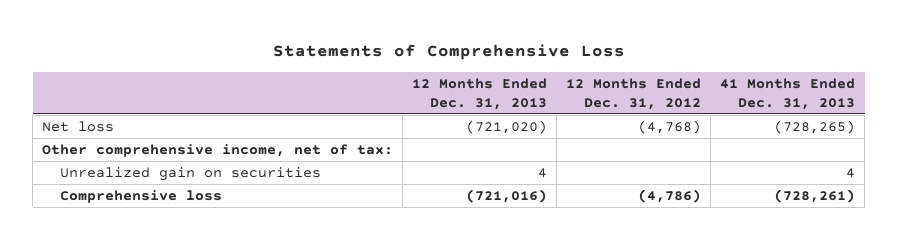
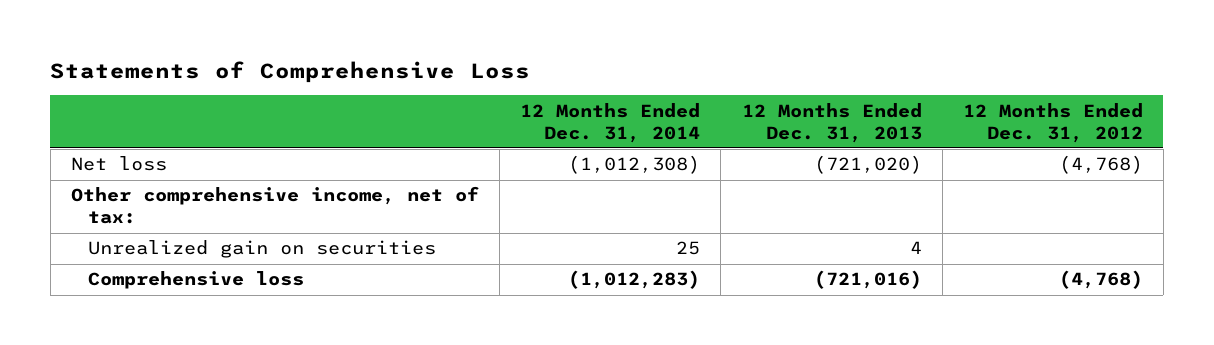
- | 12 Months Ended Dec. 31, 2013 | 12 Months Ended Dec. 31, 2012 | 41 Months Ended Dec. 31, 2013
+ | 12 Months Ended Dec. 31, 2014 | 12 Months Ended Dec. 31, 2013 | 12 Months Ended Dec. 31, 2012
- Comprehensive loss | (721,016) | (4,786) | (728,261)
+ Comprehensive loss | (1,012,283) | (721,016) | (4,768)

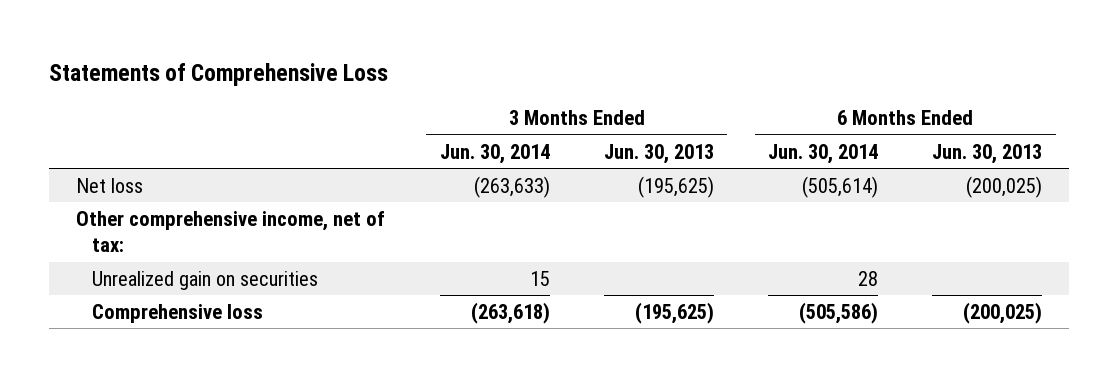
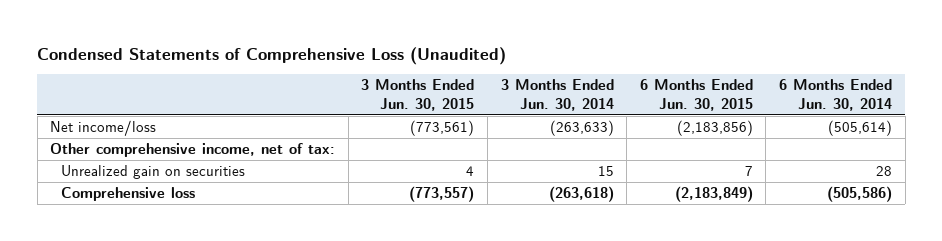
- Statements of Comprehensive Loss
+ Condensed Statements of Comprehensive Loss (Unaudited)
- | 3 Months Ended Jun. 30, 2014 | 3 Months Ended Jun. 30, 2013 | 6 Months Ended Jun. 30, 2014 | 6 Months Ended Jun. 30, 2013
+ | 3 Months Ended Jun. 30, 2015 | 3 Months Ended Jun. 30, 2014 | 6 Months Ended Jun. 30, 2015 | 6 Months Ended Jun. 30, 2014
- Net loss | (263,633) | (195,625) | (505,614) | (200,025)
+ Net income/loss | (773,561) | (263,633) | (2,183,856) | (505,614)

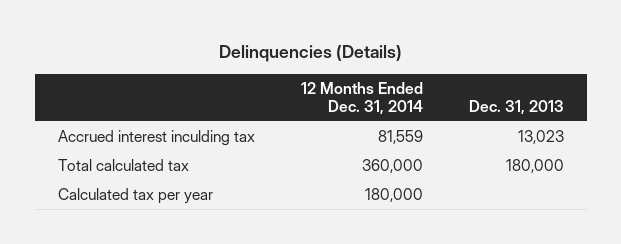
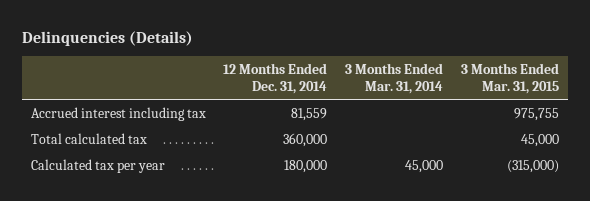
- | 12 Months Ended Dec. 31, 2014 | Dec. 31, 2013
+ | 12 Months Ended Dec. 31, 2014 | 3 Months Ended Mar. 31, 2014 | 3 Months Ended Mar. 31, 2015
- Accrued interest inculding tax | 81,559 | 13,023
+ Accrued interest including tax | 81,559 | | 975,755

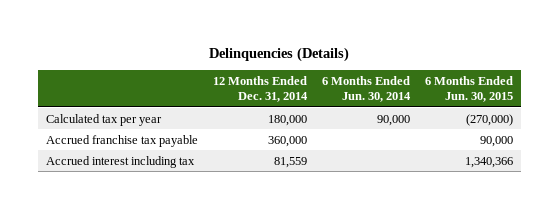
- | 12 Months Ended Dec. 31, 2014 | 3 Months Ended Mar. 31, 2014 | 3 Months Ended Mar. 31, 2015
+ | 12 Months Ended Dec. 31, 2014 | 6 Months Ended Jun. 30, 2014 | 6 Months Ended Jun. 30, 2015
- Total calculated tax | 360,000 | | 45,000
+ Accrued franchise tax payable | 360,000 | | 90,000
moved down: Accrued interest including tax | 81,559 | | 1,340,366

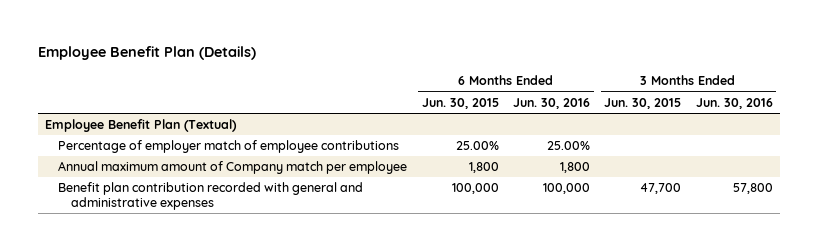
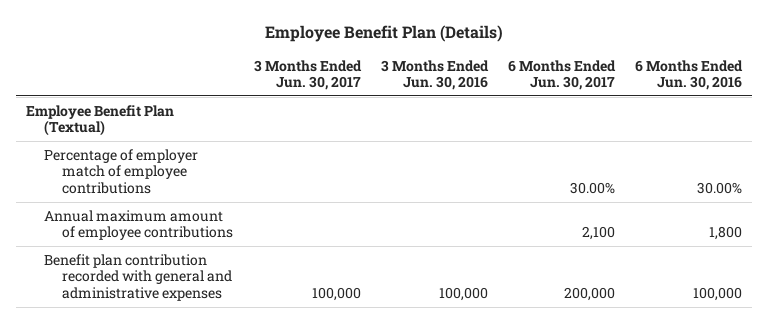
- | 6 Months Ended Jun. 30, 2015 | 6 Months Ended Jun. 30, 2016 | 3 Months Ended Jun. 30, 2015 | 3 Months Ended Jun. 30, 2016
+ | 3 Months Ended Jun. 30, 2017 | 3 Months Ended Jun. 30, 2016 | 6 Months Ended Jun. 30, 2017 | 6 Months Ended Jun. 30, 2016
- Percentage of employer match of employee contributions | 25.00% | 25.00% | |
- Annual maximum amount of Company match per employee | 1,800 | 1,800 | |
- Benefit plan contribution recorded with general and administrative expenses | 100,000 | 100,000 | 47,700 | 57,800
+ Percentage of employer match of employee contributions | | | 30.00% | 30.00%
+ Annual maximum amount of employee contributions | | | 2,100 | 1,800
+ Benefit plan contribution recorded with general and administrative expenses | 100,000 | 100,000 | 200,000 | 100,000

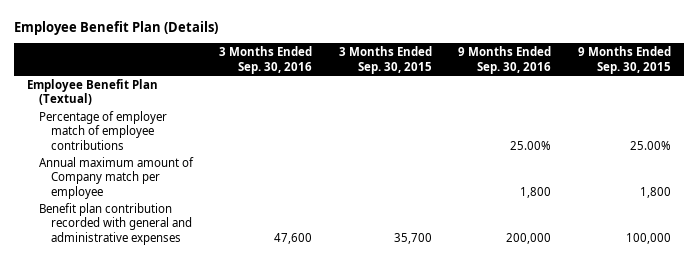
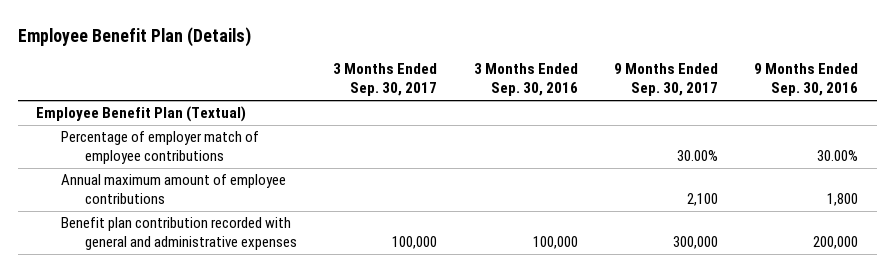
- | 3 Months Ended Sep. 30, 2016 | 3 Months Ended Sep. 30, 2015 | 9 Months Ended Sep. 30, 2016 | 9 Months Ended Sep. 30, 2015
+ | 3 Months Ended Sep. 30, 2017 | 3 Months Ended Sep. 30, 2016 | 9 Months Ended Sep. 30, 2017 | 9 Months Ended Sep. 30, 2016
- Percentage of employer match of employee contributions | | | 25.00% | 25.00%
- Annual maximum amount of Company match per employee | | | 1,800 | 1,800
- Benefit plan contribution recorded with general and administrative expenses | 47,600 | 35,700 | 200,000 | 100,000
+ Percentage of employer match of employee contributions | | | 30.00% | 30.00%
+ Annual maximum amount of employee contributions | | | 2,100 | 1,800
+ Benefit plan contribution recorded with general and administrative expenses | 100,000 | 100,000 | 300,000 | 200,000

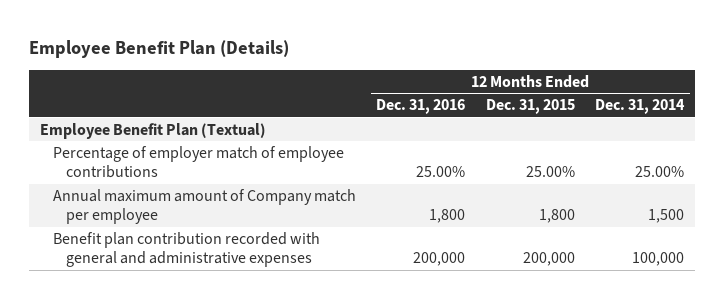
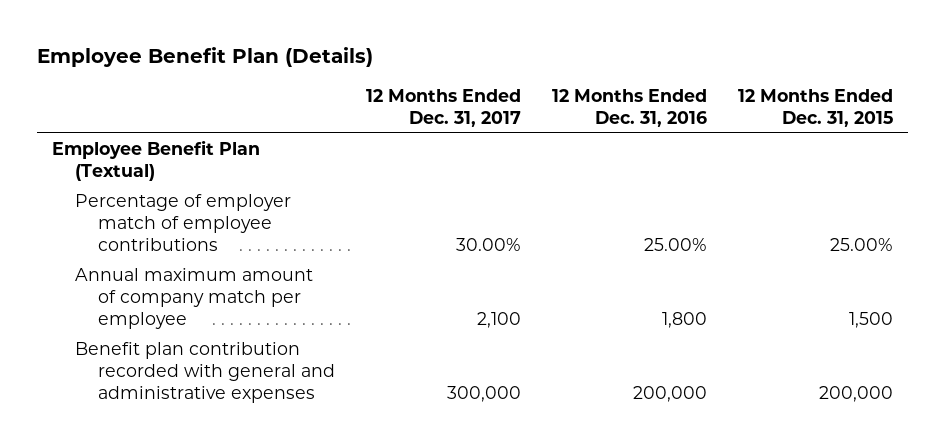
- | 12 Months Ended Dec. 31, 2016 | 12 Months Ended Dec. 31, 2015 | 12 Months Ended Dec. 31, 2014
+ | 12 Months Ended Dec. 31, 2017 | 12 Months Ended Dec. 31, 2016 | 12 Months Ended Dec. 31, 2015
- Annual maximum amount of Company match per employee | 1,800 | 1,800 | 1,500
+ Annual maximum amount of company match per employee | 2,100 | 1,800 | 1,500

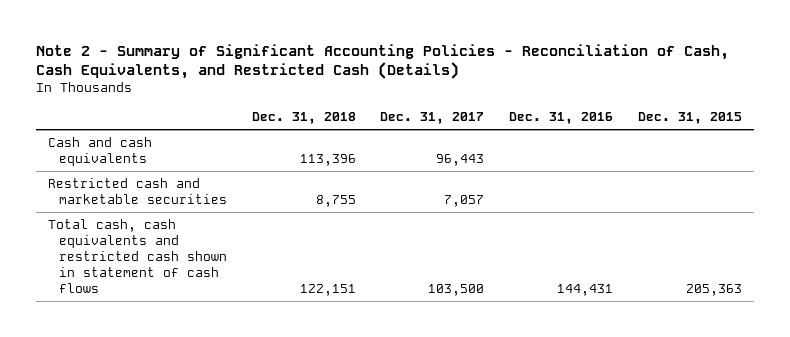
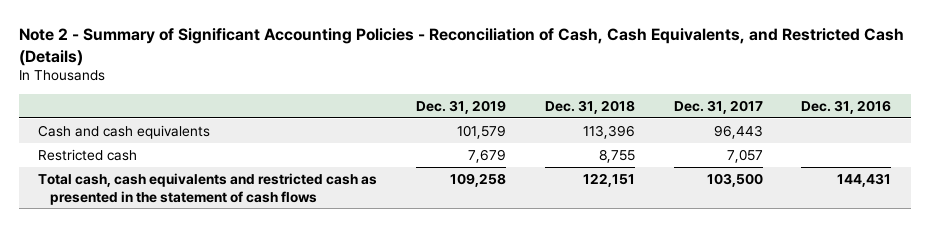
- | Dec. 31, 2018 | Dec. 31, 2017 | Dec. 31, 2016 | Dec. 31, 2015
+ | Dec. 31, 2019 | Dec. 31, 2018 | Dec. 31, 2017 | Dec. 31, 2016
- Restricted cash and marketable securities | 8,755 | 7,057 | |
- Total cash, cash equivalents and restricted cash shown in statement of cash flows | 122,151 | 103,500 | 144,431 | 205,363
+ Restricted cash | 7,679 | 8,755 | 7,057 |
+ Total cash, cash equivalents and restricted cash as presented in the statement of cash flows | 109,258 | 122,151 | 103,500 | 144,431

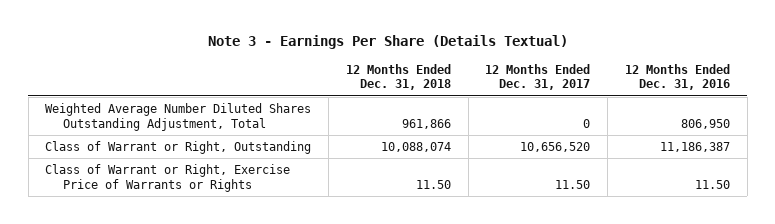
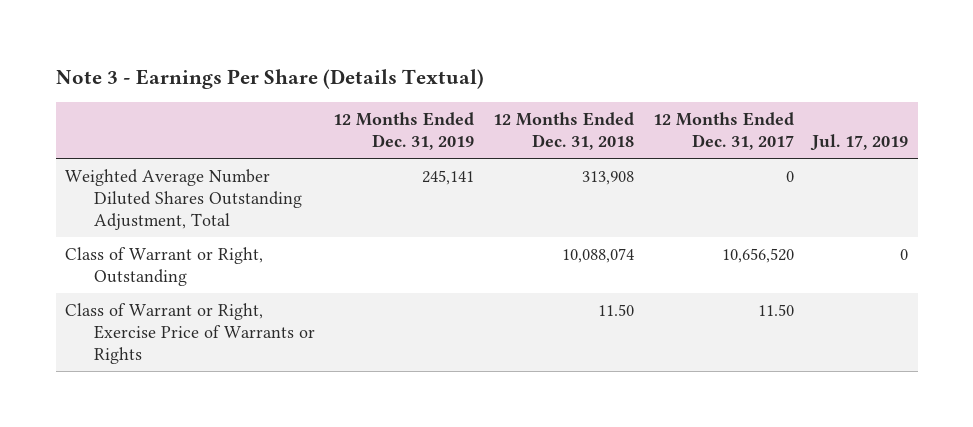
- | 12 Months Ended Dec. 31, 2018 | 12 Months Ended Dec. 31, 2017 | 12 Months Ended Dec. 31, 2016
+ | 12 Months Ended Dec. 31, 2019 | 12 Months Ended Dec. 31, 2018 | 12 Months Ended Dec. 31, 2017 | Jul. 17, 2019
- Weighted Average Number Diluted Shares Outstanding Adjustment, Total | 961,866 | 0 | 806,950
+ Weighted Average Number Diluted Shares Outstanding Adjustment, Total | 245,141 | 313,908 | 0 |

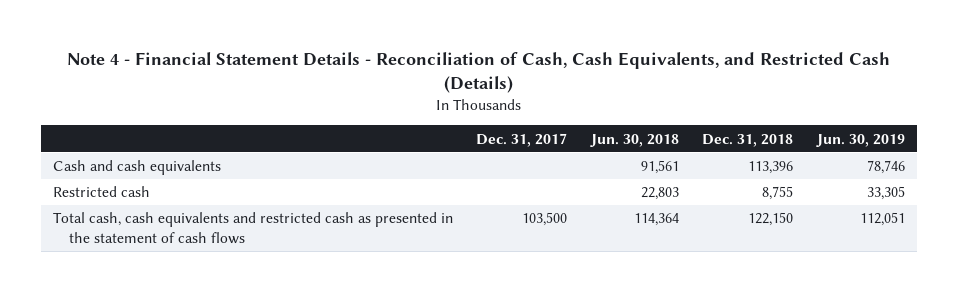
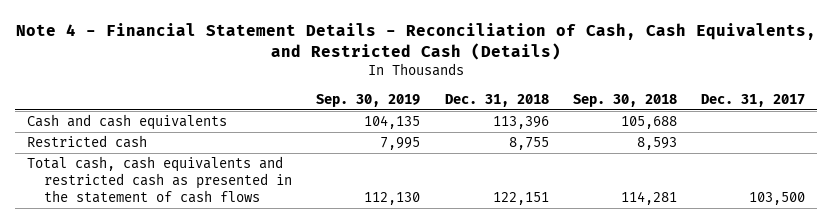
- | Dec. 31, 2017 | Jun. 30, 2018 | Dec. 31, 2018 | Jun. 30, 2019
+ | Sep. 30, 2019 | Dec. 31, 2018 | Sep. 30, 2018 | Dec. 31, 2017
- Total cash, cash equivalents and restricted cash as presented in the statement of cash flows | 103,500 | 114,364 | 122,150 | 112,051
+ Total cash, cash equivalents and restricted cash as presented in the statement of cash flows | 112,130 | 122,151 | 114,281 | 103,500

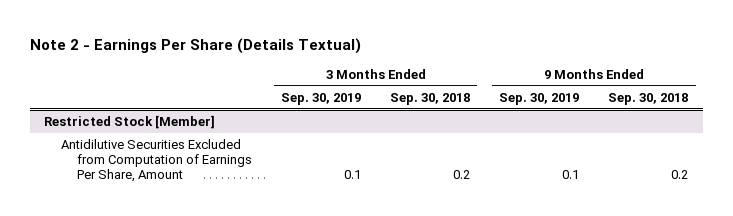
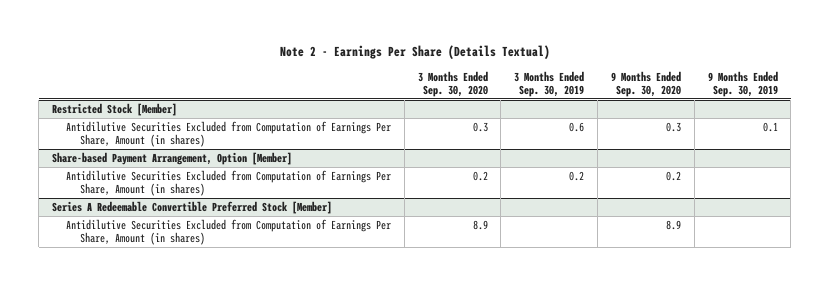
- | 3 Months Ended Sep. 30, 2019 | 3 Months Ended Sep. 30, 2018 | 9 Months Ended Sep. 30, 2019 | 9 Months Ended Sep. 30, 2018
+ | 3 Months Ended Sep. 30, 2020 | 3 Months Ended Sep. 30, 2019 | 9 Months Ended Sep. 30, 2020 | 9 Months Ended Sep. 30, 2019
@ Restricted Stock [Member]
- Antidilutive Securities Excluded from Computation of Earnings Per Share, Amount | 0.1 | 0.2 | 0.1 | 0.2
+ Antidilutive Securities Excluded from Computation of Earnings Per Share, Amount (in shares) | 0.3 | 0.6 | 0.3 | 0.1
+ Share-based Payment Arrangement, Option [Member]
+ Antidilutive Securities Excluded from Computation of Earnings Per Share, Amount (in shares) | 0.2 | 0.2 | 0.2 |
+ Series A Redeemable Convertible Preferred Stock [Member]
+ Antidilutive Securities Excluded from Computation of Earnings Per Share, Amount (in shares) | 8.9 | | 8.9 |

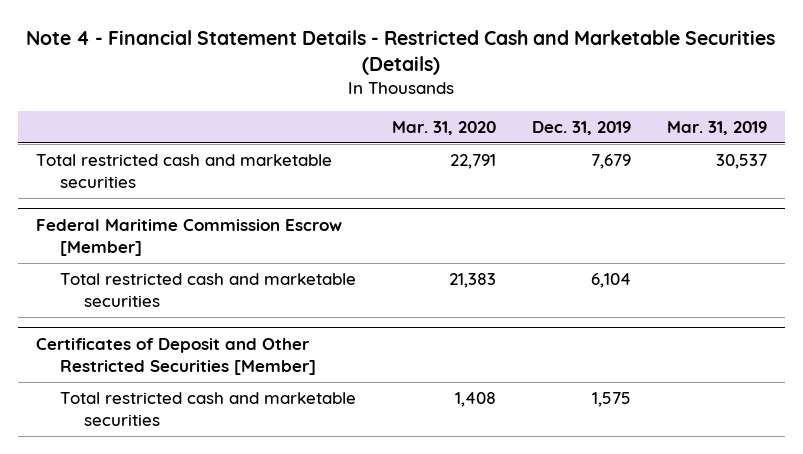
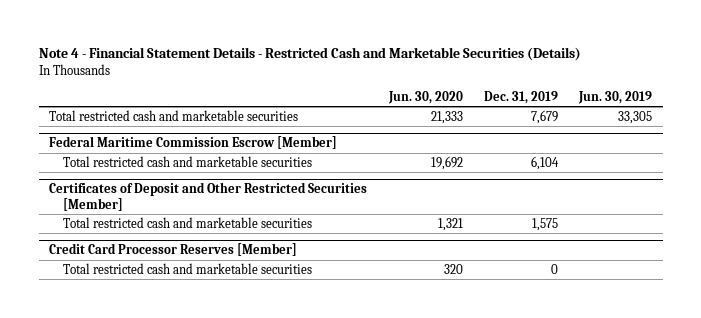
- | Mar. 31, 2020 | Dec. 31, 2019 | Mar. 31, 2019
+ | Jun. 30, 2020 | Dec. 31, 2019 | Jun. 30, 2019
+ Credit Card Processor Reserves [Member]
+ Total restricted cash and marketable securities | 320 | 0 |

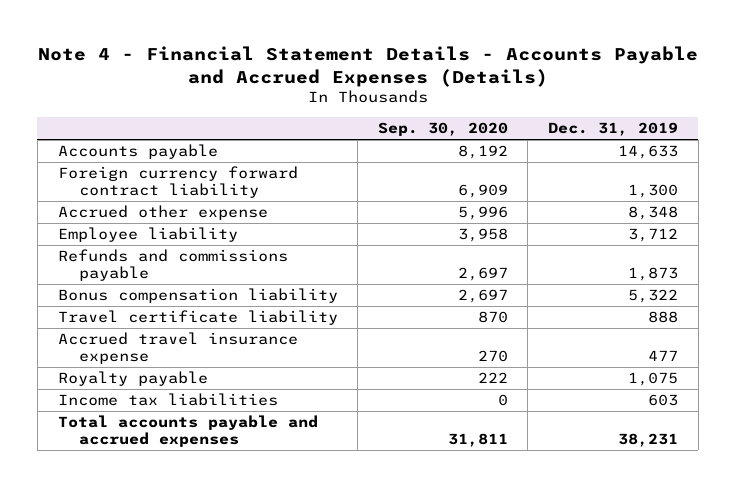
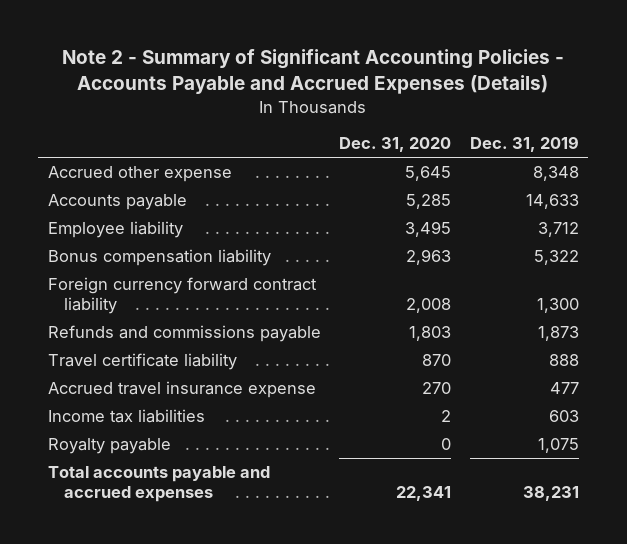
- Note 4 - Financial Statement Details - Accounts Payable and Accrued Expenses (Details)
+ Note 2 - Summary of Significant Accounting Policies - Accounts Payable and Accrued Expenses (Details)
- | Sep. 30, 2020 | Dec. 31, 2019
+ | Dec. 31, 2020 | Dec. 31, 2019
moved down: Accounts payable | 5,285 | 14,633
moved down: Foreign currency forward contract liability | 2,008 | 1,300
moved down: Refunds and commissions payable | 1,803 | 1,873
moved down: Royalty payable | 0 | 1,075

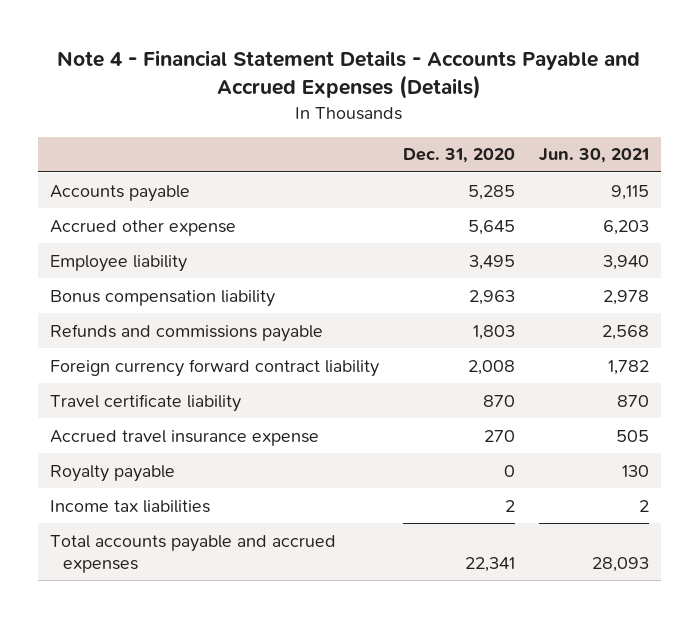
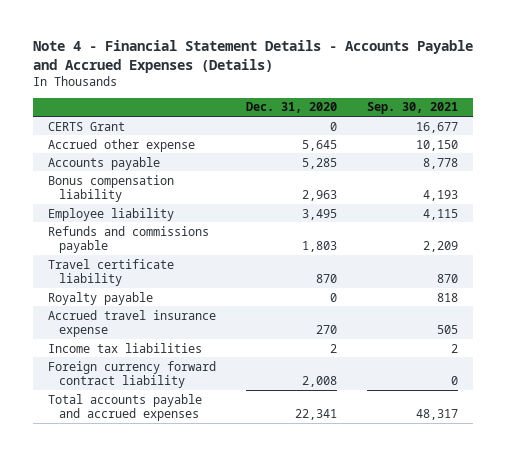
- | Dec. 31, 2020 | Jun. 30, 2021
+ | Dec. 31, 2020 | Sep. 30, 2021
+ CERTS Grant | 0 | 16,677
moved down: Accounts payable | 5,285 | 8,778
moved down: Employee liability | 3,495 | 4,115
moved down: Accrued travel insurance expense | 270 | 505
moved down: Foreign currency forward contract liability | 2,008 | 0

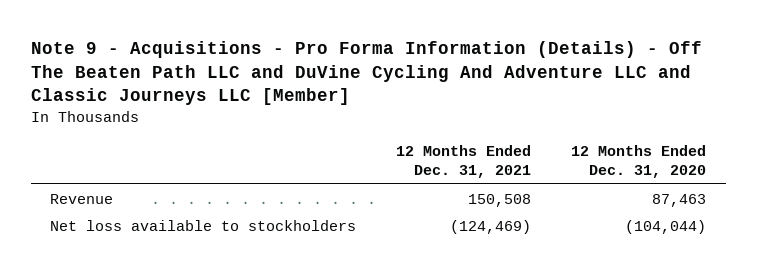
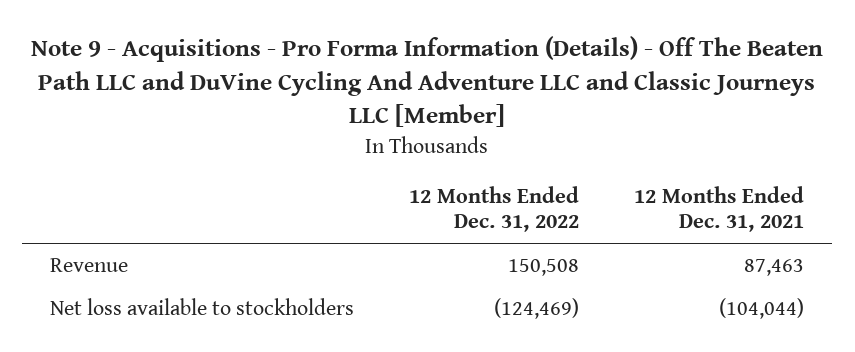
- | 12 Months Ended Dec. 31, 2021 | 12 Months Ended Dec. 31, 2020
+ | 12 Months Ended Dec. 31, 2022 | 12 Months Ended Dec. 31, 2021
- Revenue | 150,508 | 87,463
- Net loss available to stockholders | (124,469) | (104,044)
+ Revenue | 150,508 | 87,463
+ Net loss available to stockholders | (124,469) | (104,044)

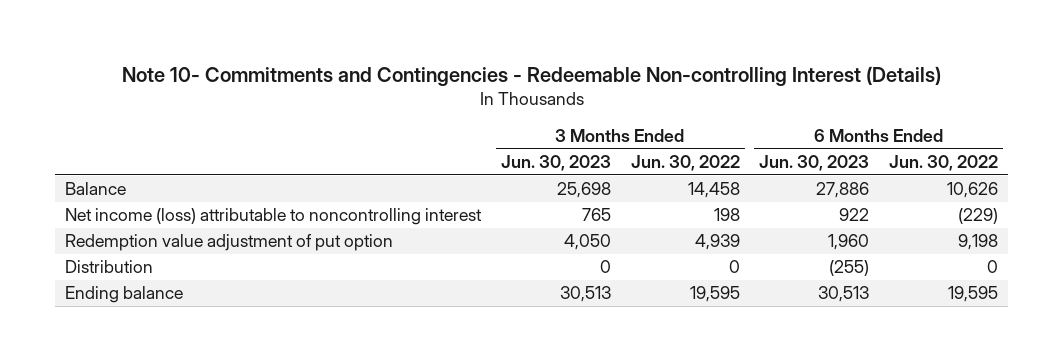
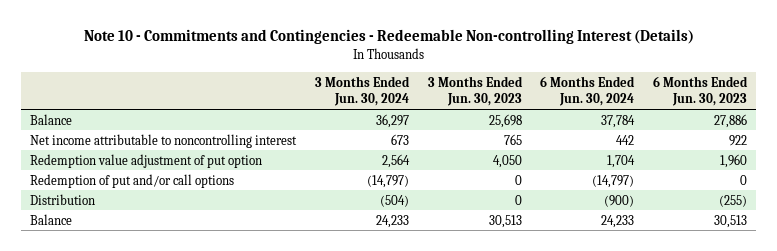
- Note 10- Commitments and Contingencies - Redeemable Non-controlling Interest (Details)
+ Note 10 - Commitments and Contingencies - Redeemable Non-controlling Interest (Details)
- | 3 Months Ended Jun. 30, 2023 | 3 Months Ended Jun. 30, 2022 | 6 Months Ended Jun. 30, 2023 | 6 Months Ended Jun. 30, 2022
+ | 3 Months Ended Jun. 30, 2024 | 3 Months Ended Jun. 30, 2023 | 6 Months Ended Jun. 30, 2024 | 6 Months Ended Jun. 30, 2023
- Net income (loss) attributable to noncontrolling interest | 765 | 198 | 922 | (229)
+ Net income attributable to noncontrolling interest | 673 | 765 | 442 | 922
+ Redemption of put and/or call options | (14,797) | 0 | (14,797) | 0
- Ending balance | 30,513 | 19,595 | 30,513 | 19,595
+ Balance | 24,233 | 30,513 | 24,233 | 30,513

